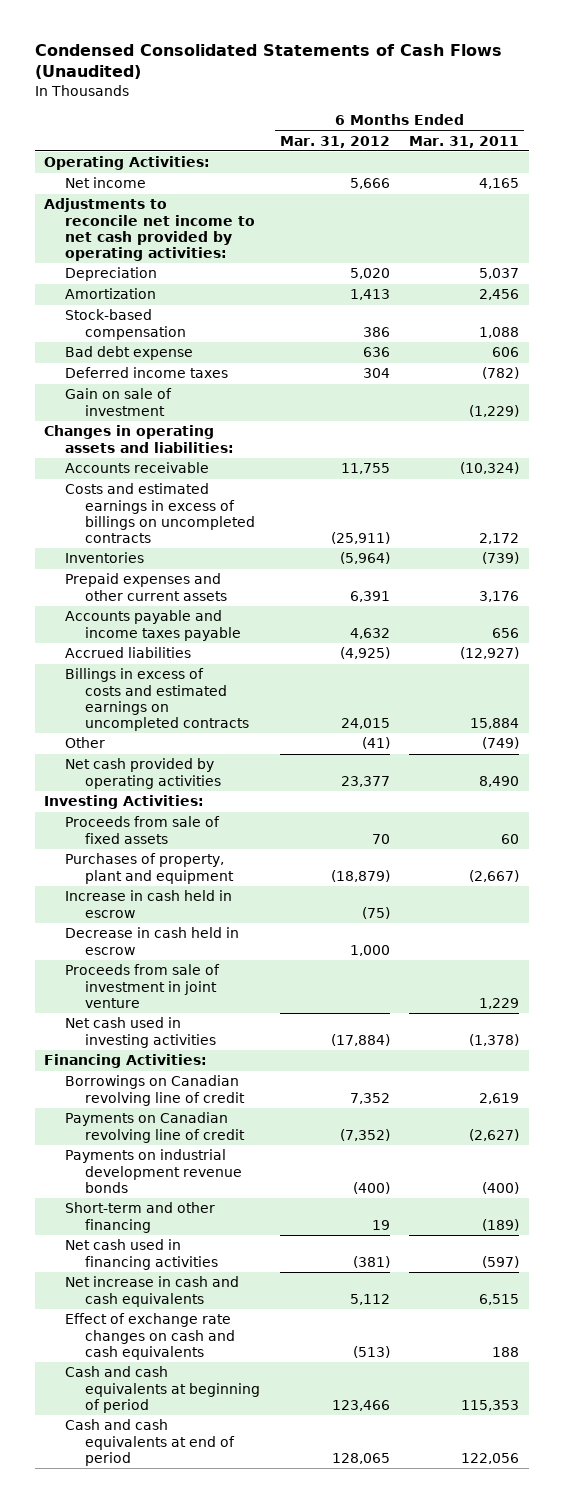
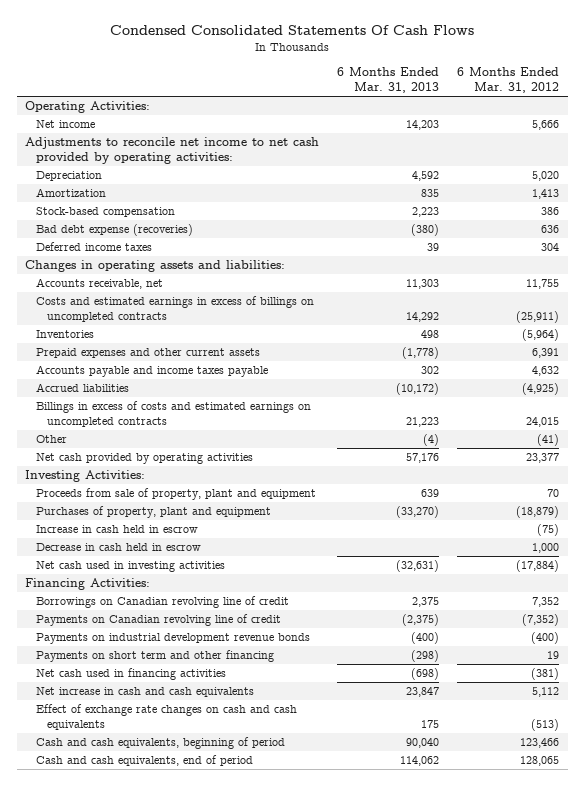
- Condensed Consolidated Statements of Cash Flows (Unaudited)
+ Condensed Consolidated Statements Of Cash Flows
- | 6 Months Ended Mar. 31, 2012 | 6 Months Ended Mar. 31, 2011
+ | 6 Months Ended Mar. 31, 2013 | 6 Months Ended Mar. 31, 2012
- Bad debt expense | 636 | 606
+ Bad debt expense (recoveries) | (380) | 636
- Gain on sale of investment | | (1,229)
- Accounts receivable | 11,755 | (10,324)
+ Accounts receivable, net | 11,303 | 11,755
- Proceeds from sale of fixed assets | 70 | 60
+ Proceeds from sale of property, plant and equipment | 639 | 70
- Proceeds from sale of investment in joint venture | | 1,229
- Short-term and other financing | 19 | (189)
+ Payments on short term and other financing | (298) | 19
- Cash and cash equivalents at beginning of period | 123,466 | 115,353
- Cash and cash equivalents at end of period | 128,065 | 122,056
+ Cash and cash equivalents, beginning of period | 90,040 | 123,466
+ Cash and cash equivalents, end of period | 114,062 | 128,065

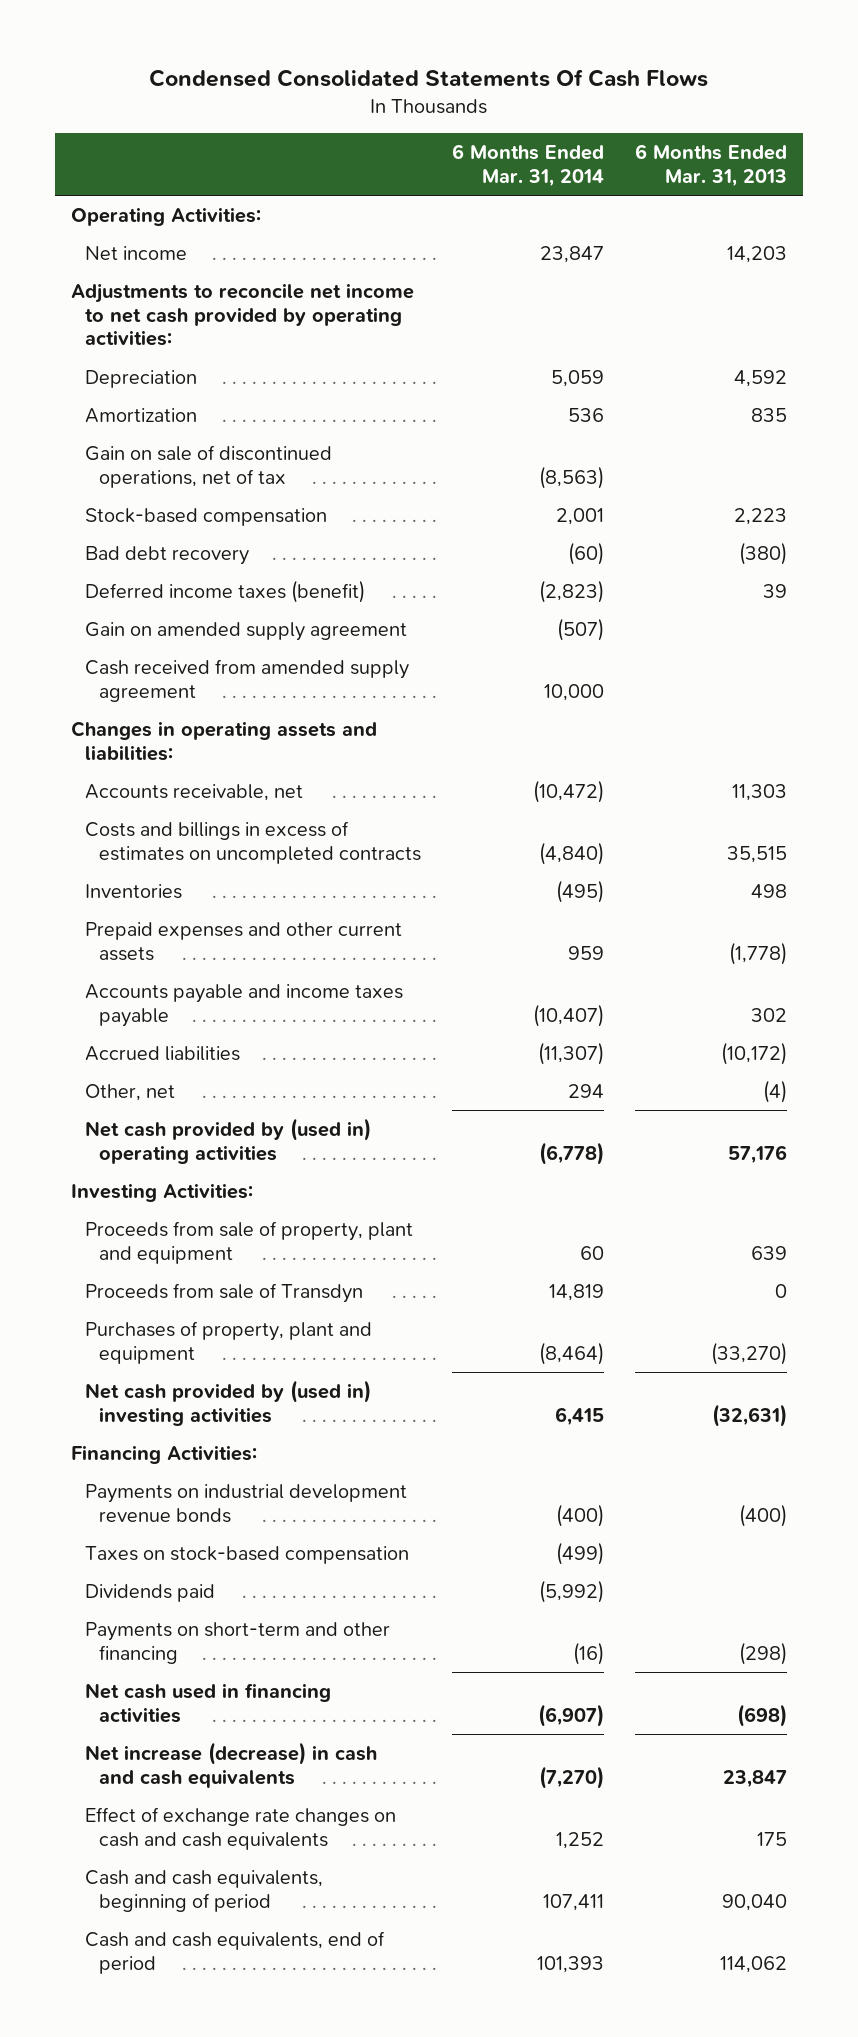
- | 6 Months Ended Mar. 31, 2013 | 6 Months Ended Mar. 31, 2012
+ | 6 Months Ended Mar. 31, 2014 | 6 Months Ended Mar. 31, 2013
+ Gain on sale of discontinued operations, net of tax | (8,563) |
- Bad debt expense (recoveries) | (380) | 636
- Deferred income taxes | 39 | 304
+ Bad debt recovery | (60) | (380)
+ Deferred income taxes (benefit) | (2,823) | 39
+ Gain on amended supply agreement | (507) |
+ Cash received from amended supply agreement | 10,000 |
- Costs and estimated earnings in excess of billings on uncompleted contracts | 14,292 | (25,911)
+ Costs and billings in excess of estimates on uncompleted contracts | (4,840) | 35,515
- Billings in excess of costs and estimated earnings on uncompleted contracts | 21,223 | 24,015
- Other | (4) | (41)
- Net cash provided by operating activities | 57,176 | 23,377
+ Other, net | 294 | (4)
+ Net cash provided by (used in) operating activities | (6,778) | 57,176
+ Proceeds from sale of Transdyn | 14,819 | 0
- Increase in cash held in escrow | | (75)
- Decrease in cash held in escrow | | 1,000
- Net cash used in investing activities | (32,631) | (17,884)
+ Net cash provided by (used in) investing activities | 6,415 | (32,631)
- Borrowings on Canadian revolving line of credit | 2,375 | 7,352
- Payments on Canadian revolving line of credit | (2,375) | (7,352)
- Payments on short term and other financing | (298) | 19
+ Taxes on stock-based compensation | (499) |
+ Dividends paid | (5,992) |
+ Payments on short-term and other financing | (16) | (298)
- Net increase in cash and cash equivalents | 23,847 | 5,112
+ Net increase (decrease) in cash and cash equivalents | (7,270) | 23,847

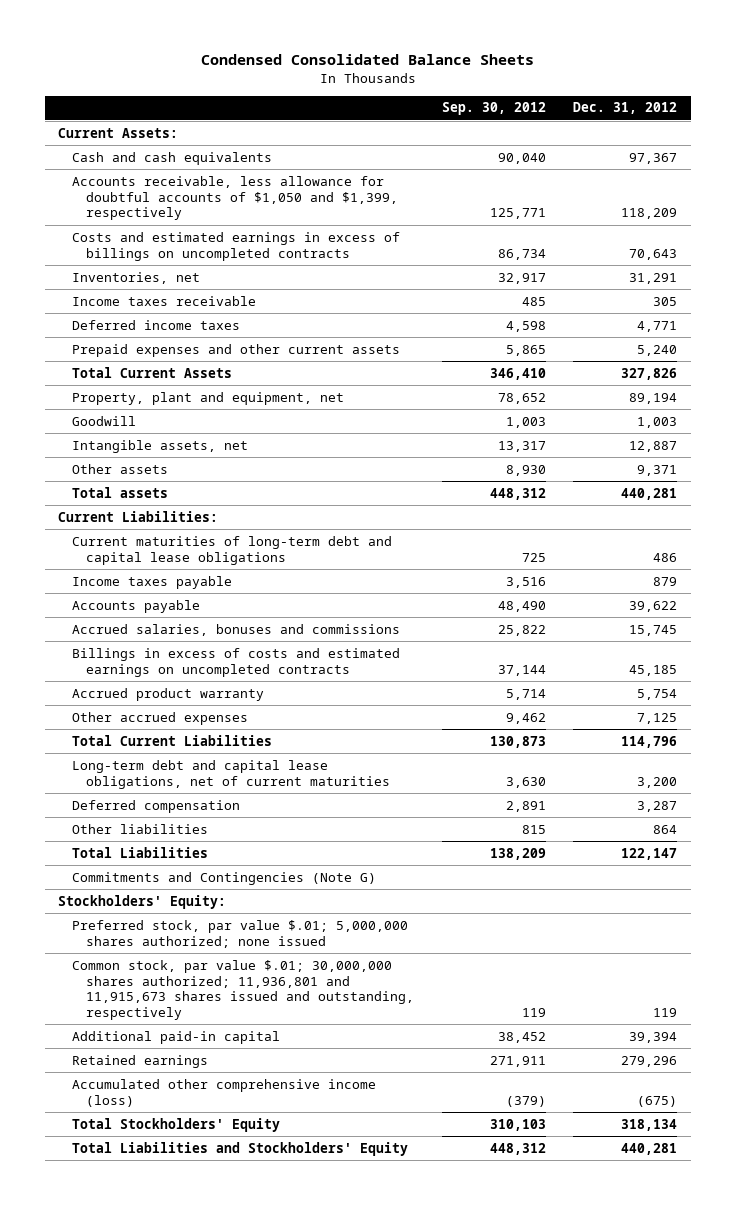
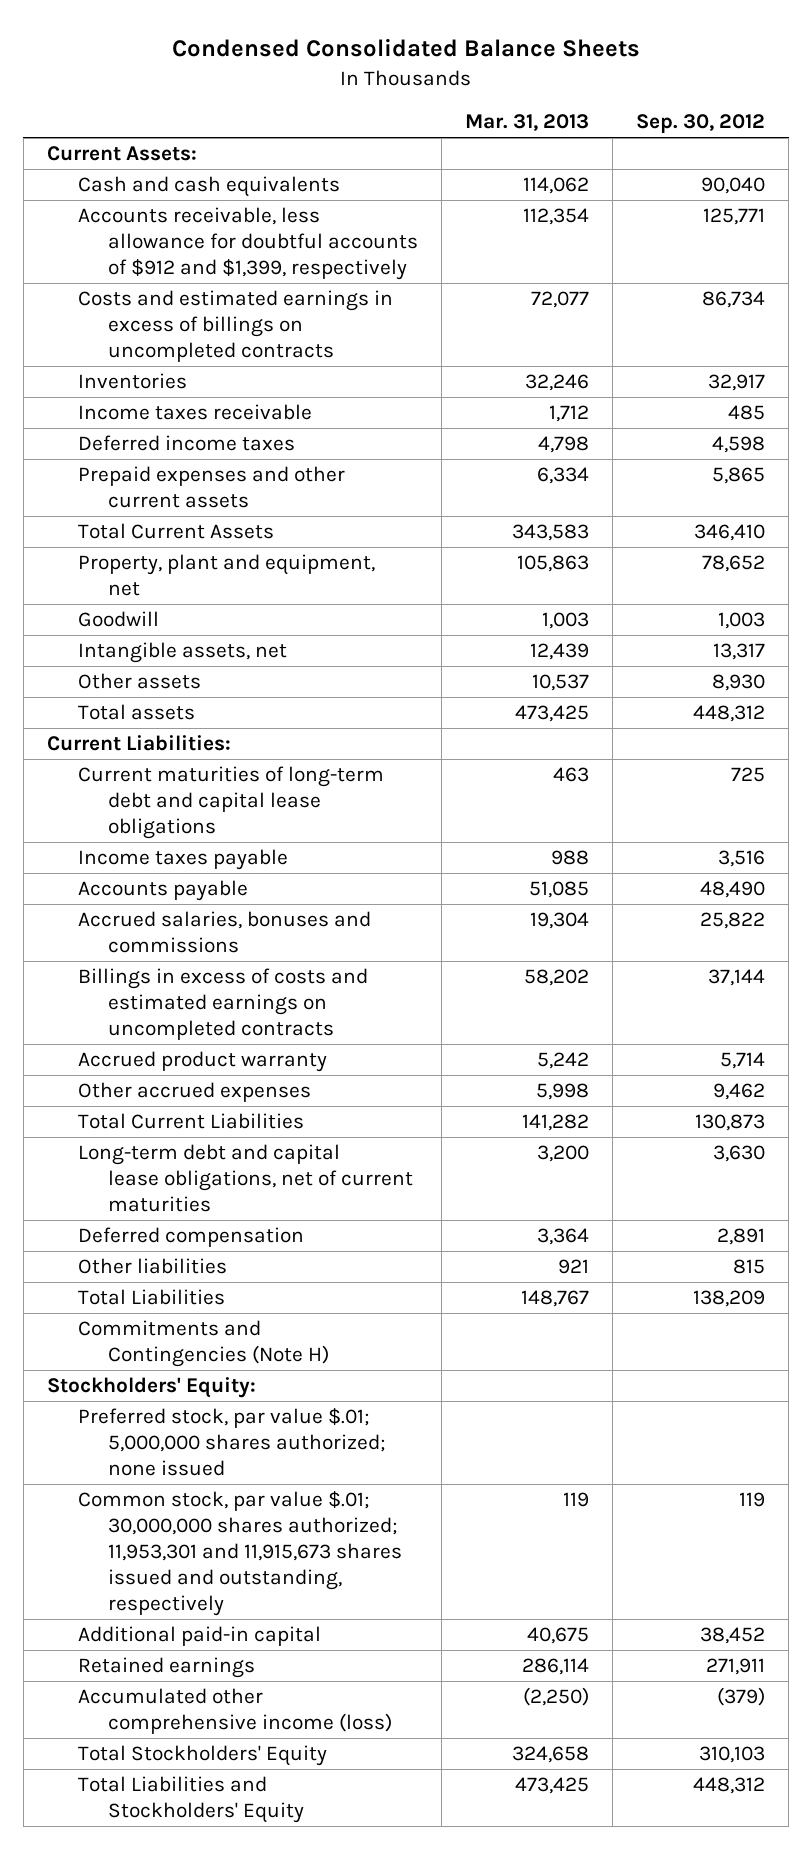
- | Sep. 30, 2012 | Dec. 31, 2012
+ | Mar. 31, 2013 | Sep. 30, 2012
- Accounts receivable, less allowance for doubtful accounts of $1,050 and $1,399, respectively | 125,771 | 118,209
+ Accounts receivable, less allowance for doubtful accounts of $912 and $1,399, respectively | 112,354 | 125,771
- Inventories, net | 32,917 | 31,291
+ Inventories | 32,246 | 32,917
- Commitments and Contingencies (Note G)
+ Commitments and Contingencies (Note H)
- Common stock, par value $.01; 30,000,000 shares authorized; 11,936,801 and 11,915,673 shares issued and outstanding, respectively | 119 | 119
+ Common stock, par value $.01; 30,000,000 shares authorized; 11,953,301 and 11,915,673 shares issued and outstanding, respectively | 119 | 119

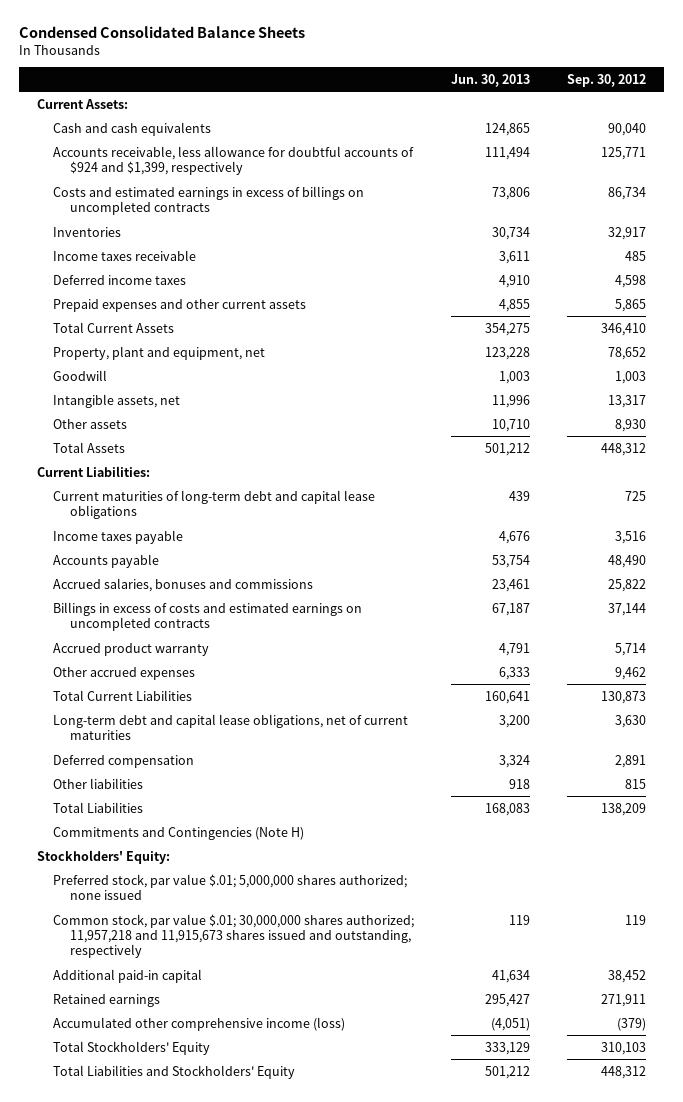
- | Mar. 31, 2013 | Sep. 30, 2012
+ | Jun. 30, 2013 | Sep. 30, 2012
- Accounts receivable, less allowance for doubtful accounts of $912 and $1,399, respectively | 112,354 | 125,771
+ Accounts receivable, less allowance for doubtful accounts of $924 and $1,399, respectively | 111,494 | 125,771
- Total assets | 473,425 | 448,312
+ Total Assets | 501,212 | 448,312
- Common stock, par value $.01; 30,000,000 shares authorized; 11,953,301 and 11,915,673 shares issued and outstanding, respectively | 119 | 119
+ Common stock, par value $.01; 30,000,000 shares authorized; 11,957,218 and 11,915,673 shares issued and outstanding, respectively | 119 | 119

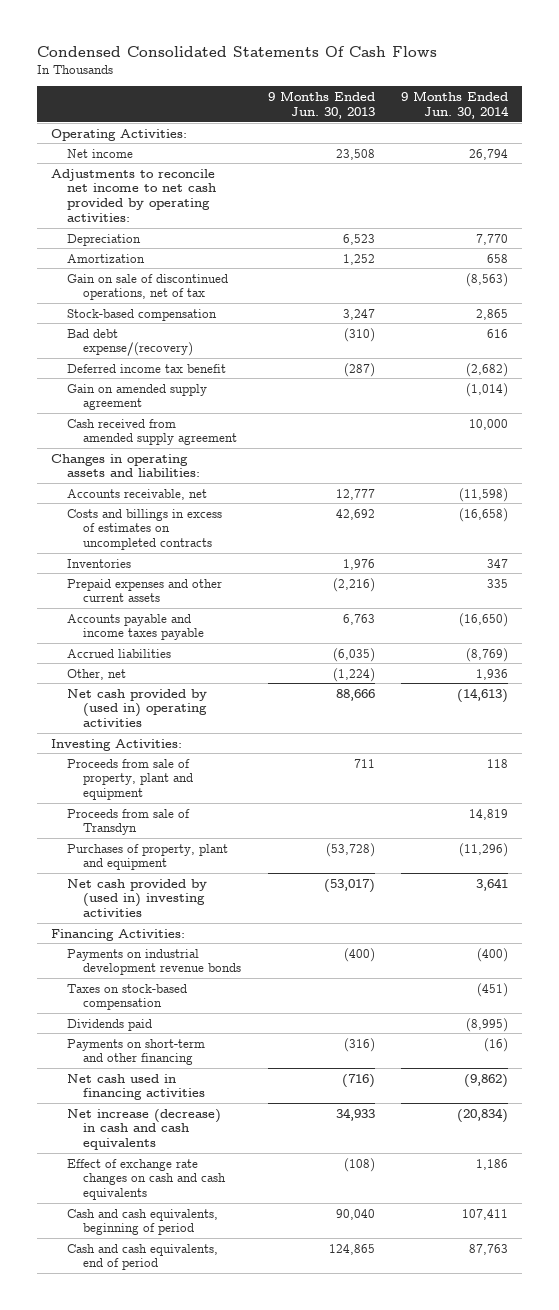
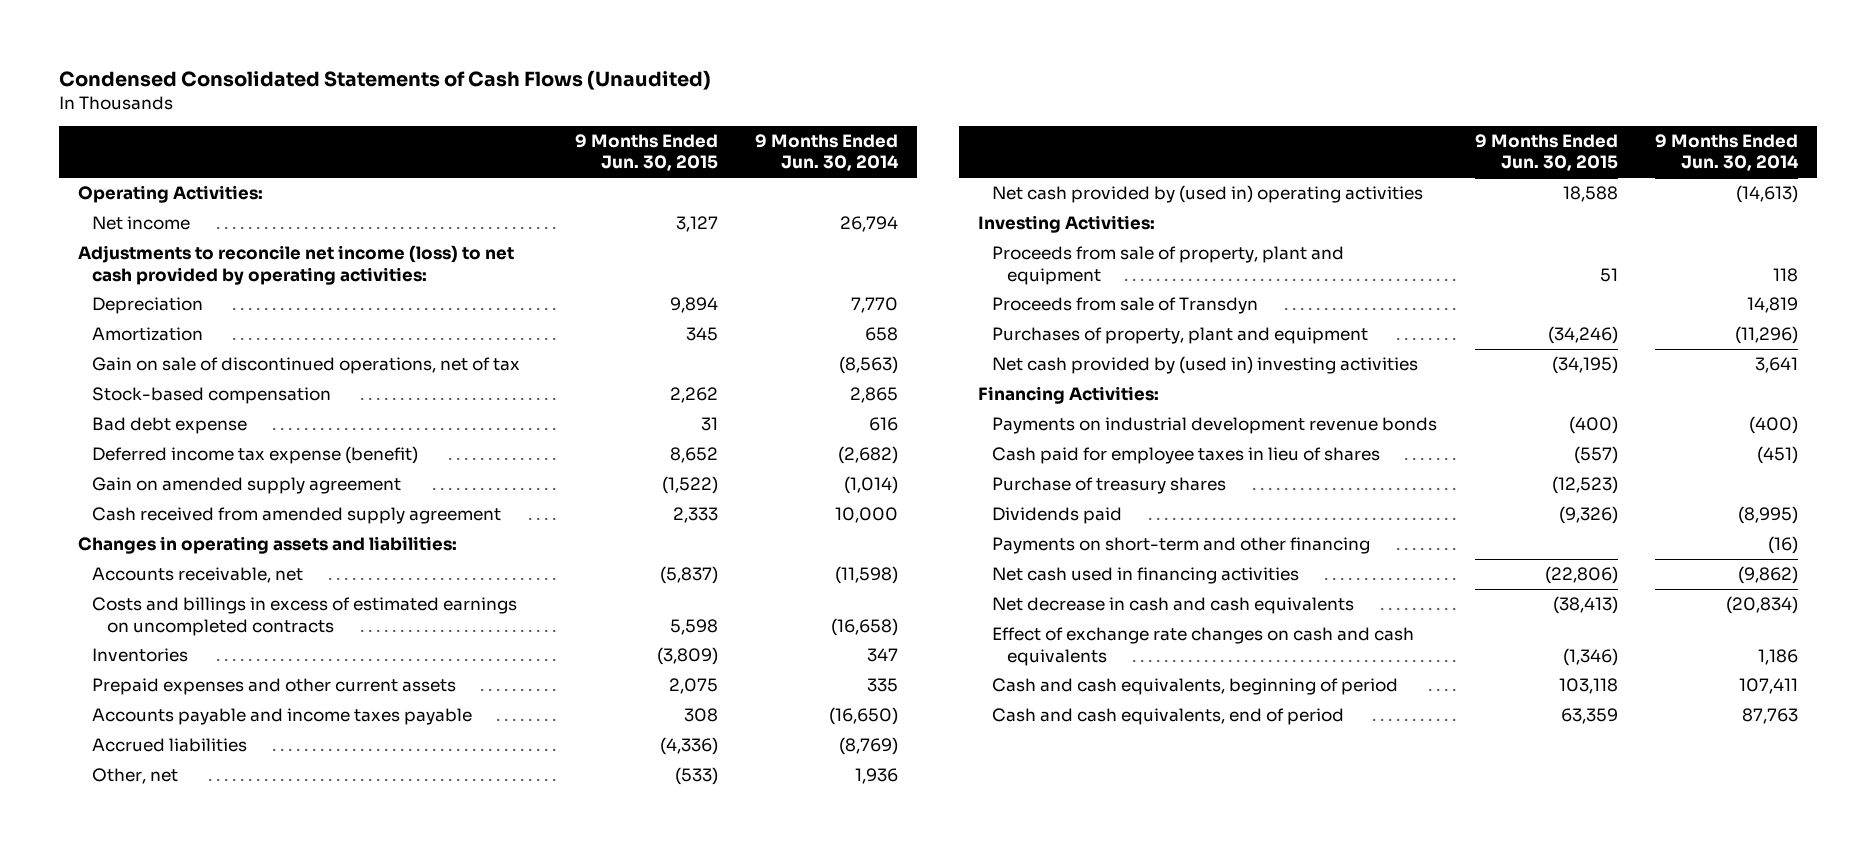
- Condensed Consolidated Statements Of Cash Flows
+ Condensed Consolidated Statements of Cash Flows (Unaudited)
- | 9 Months Ended Jun. 30, 2013 | 9 Months Ended Jun. 30, 2014
+ | 9 Months Ended Jun. 30, 2015 | 9 Months Ended Jun. 30, 2014
- Adjustments to reconcile net income to net cash provided by operating activities:
+ Adjustments to reconcile net income (loss) to net cash provided by operating activities:
- Bad debt expense/(recovery) | (310) | 616
- Deferred income tax benefit | (287) | (2,682)
+ Bad debt expense | 31 | 616
+ Deferred income tax expense (benefit) | 8,652 | (2,682)
- Costs and billings in excess of estimates on uncompleted contracts | 42,692 | (16,658)
+ Costs and billings in excess of estimated earnings on uncompleted contracts | 5,598 | (16,658)
- Taxes on stock-based compensation | | (451)
+ Cash paid for employee taxes in lieu of shares | (557) | (451)
+ Purchase of treasury shares | (12,523) |
- Net increase (decrease) in cash and cash equivalents | 34,933 | (20,834)
+ Net decrease in cash and cash equivalents | (38,413) | (20,834)

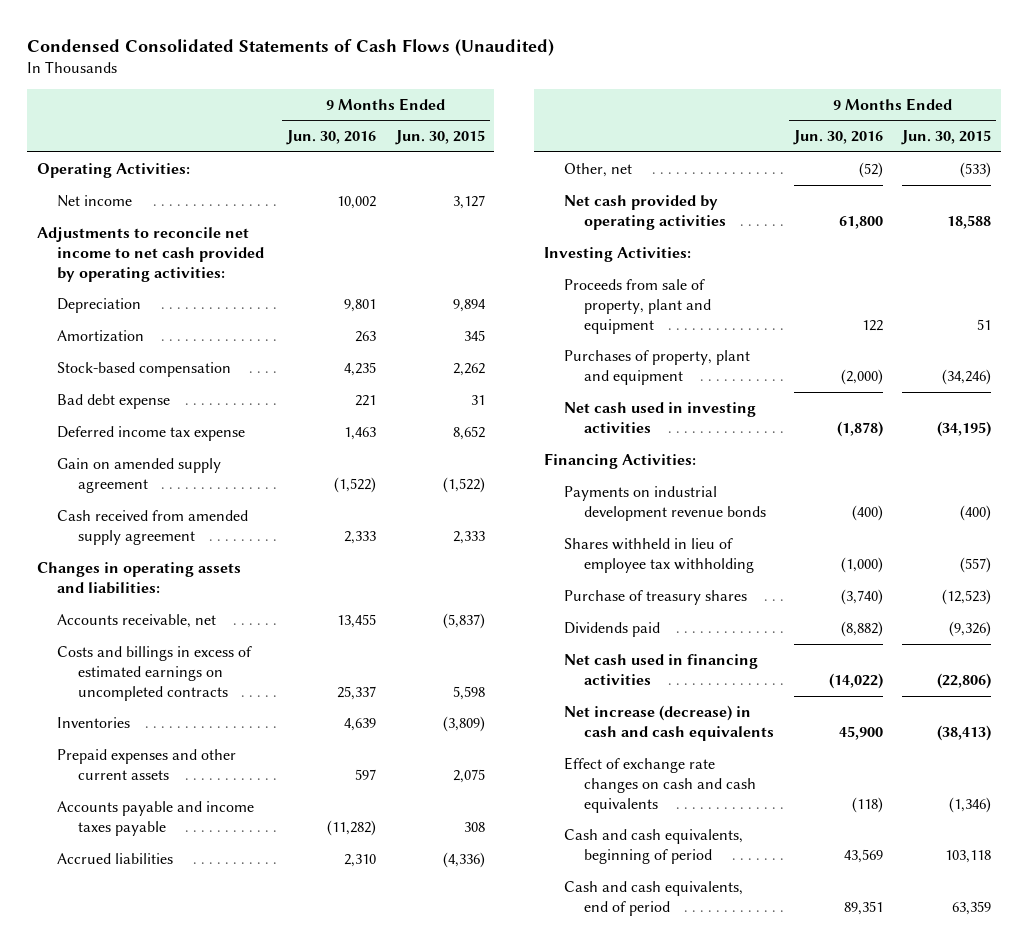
- | 9 Months Ended Jun. 30, 2015 | 9 Months Ended Jun. 30, 2014
+ | 9 Months Ended Jun. 30, 2016 | 9 Months Ended Jun. 30, 2015
- Adjustments to reconcile net income (loss) to net cash provided by operating activities:
+ Adjustments to reconcile net income to net cash provided by operating activities:
- Gain on sale of discontinued operations, net of tax | | (8,563)
- Deferred income tax expense (benefit) | 8,652 | (2,682)
+ Deferred income tax expense | 1,463 | 8,652
- Net cash provided by (used in) operating activities | 18,588 | (14,613)
+ Net cash provided by operating activities | 61,800 | 18,588
- Proceeds from sale of Transdyn | | 14,819
- Net cash provided by (used in) investing activities | (34,195) | 3,641
+ Net cash used in investing activities | (1,878) | (34,195)
- Cash paid for employee taxes in lieu of shares | (557) | (451)
+ Shares withheld in lieu of employee tax withholding | (1,000) | (557)
- Payments on short-term and other financing | | (16)
- Net decrease in cash and cash equivalents | (38,413) | (20,834)
+ Net increase (decrease) in cash and cash equivalents | 45,900 | (38,413)

